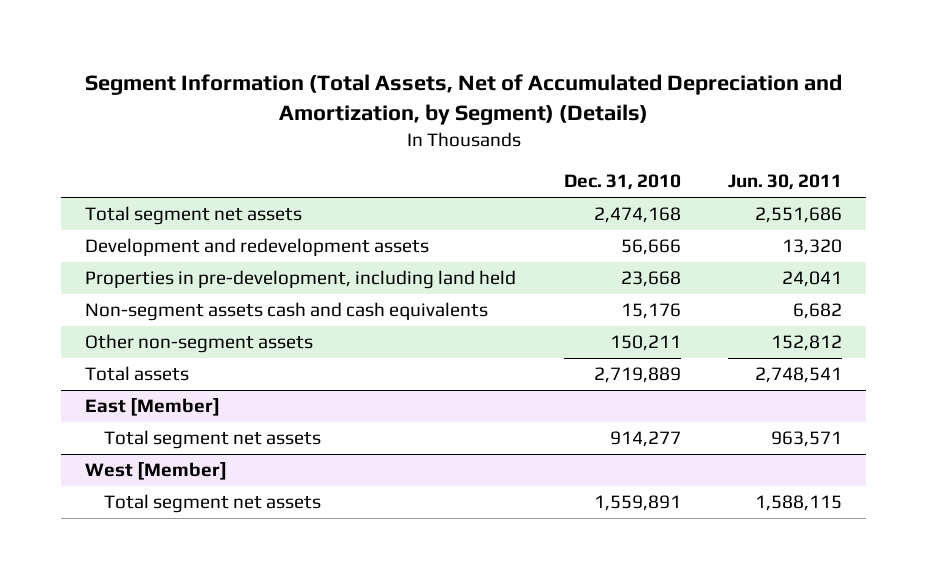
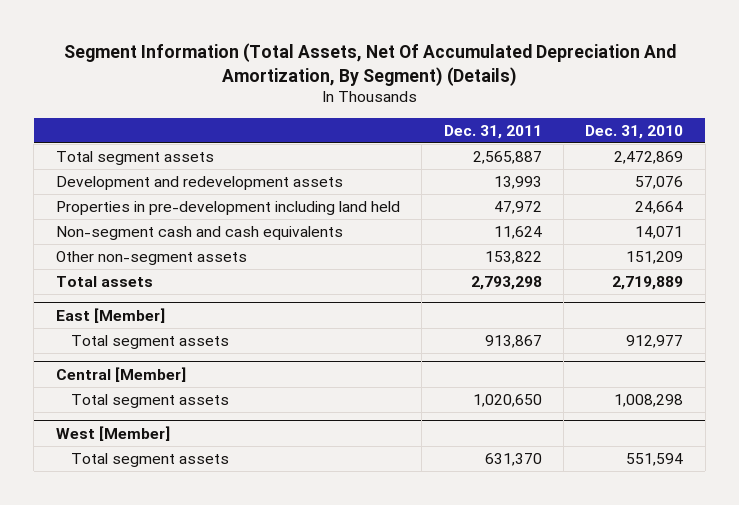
- Segment Information (Total Assets, Net of Accumulated Depreciation and Amortization, by Segment) (Details)
+ Segment Information (Total Assets, Net Of Accumulated Depreciation And Amortization, By Segment) (Details)
- | Dec. 31, 2010 | Jun. 30, 2011
+ | Dec. 31, 2011 | Dec. 31, 2010
- Total segment net assets | 2,474,168 | 2,551,686
- Development and redevelopment assets | 56,666 | 13,320
- Properties in pre-development, including land held | 23,668 | 24,041
- Non-segment assets cash and cash equivalents | 15,176 | 6,682
- Other non-segment assets | 150,211 | 152,812
+ Total segment assets | 2,565,887 | 2,472,869
+ Development and redevelopment assets | 13,993 | 57,076
+ Properties in pre-development including land held | 47,972 | 24,664
+ Non-segment cash and cash equivalents | 11,624 | 14,071
+ Other non-segment assets | 153,822 | 151,209
@ East [Member]
- Total segment net assets | 914,277 | 963,571
+ Total segment assets | 913,867 | 912,977
+ Central [Member]
+ Total segment assets | 1,020,650 | 1,008,298
@ West [Member]
- Total segment net assets | 1,559,891 | 1,588,115
+ Total segment assets | 631,370 | 551,594

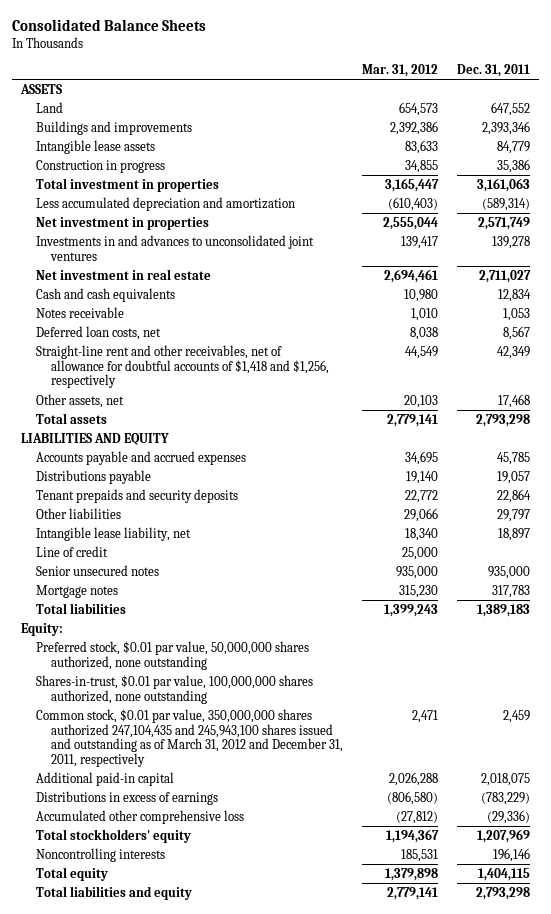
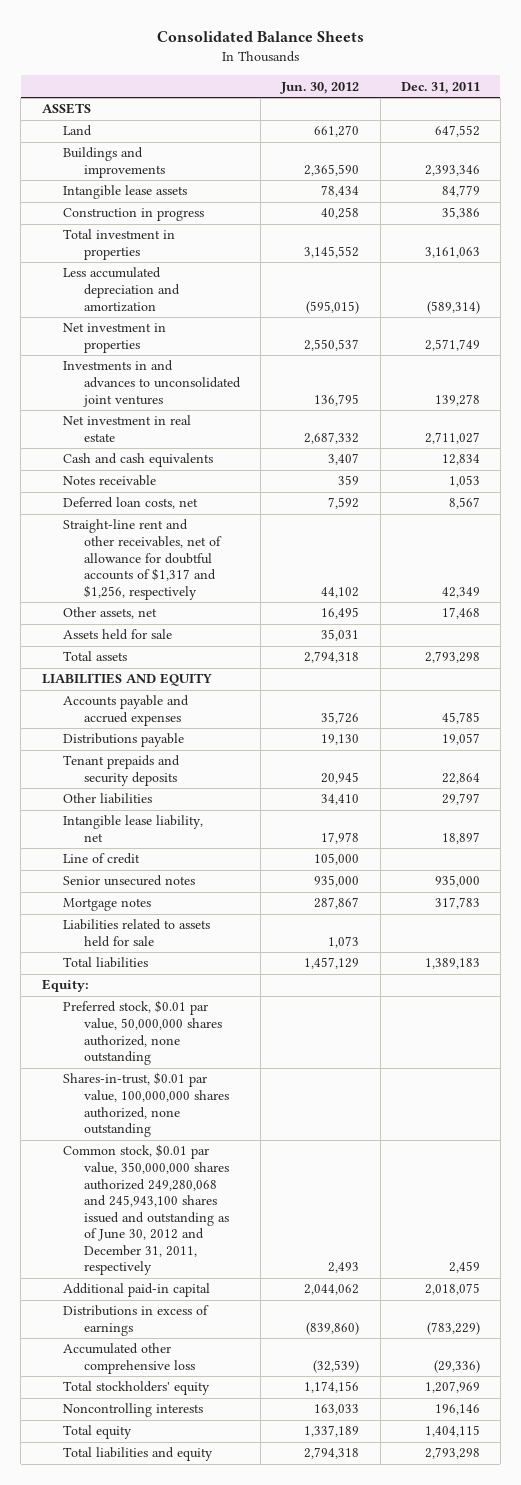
- | Mar. 31, 2012 | Dec. 31, 2011
+ | Jun. 30, 2012 | Dec. 31, 2011
- Straight-line rent and other receivables, net of allowance for doubtful accounts of $1,418 and $1,256, respectively | 44,549 | 42,349
+ Straight-line rent and other receivables, net of allowance for doubtful accounts of $1,317 and $1,256, respectively | 44,102 | 42,349
+ Assets held for sale | 35,031 |
+ Liabilities related to assets held for sale | 1,073 |
- Common stock, $0.01 par value, 350,000,000 shares authorized 247,104,435 and 245,943,100 shares issued and outstanding as of March 31, 2012 and December 31, 2011, respectively | 2,471 | 2,459
+ Common stock, $0.01 par value, 350,000,000 shares authorized 249,280,068 and 245,943,100 shares issued and outstanding as of June 30, 2012 and December 31, 2011, respectively | 2,493 | 2,459

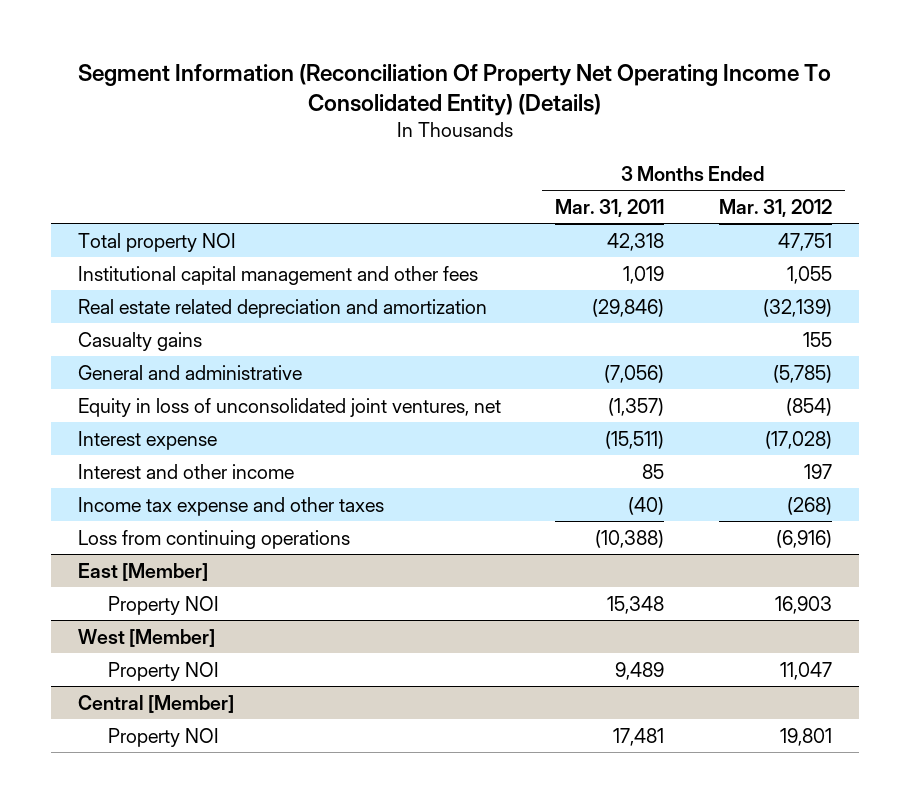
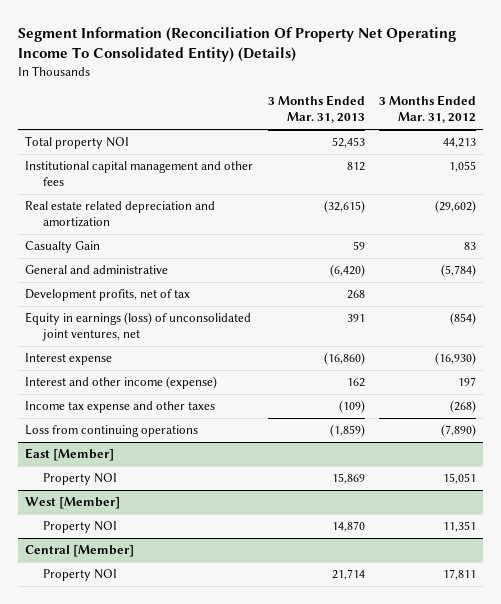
- | 3 Months Ended Mar. 31, 2011 | 3 Months Ended Mar. 31, 2012
+ | 3 Months Ended Mar. 31, 2013 | 3 Months Ended Mar. 31, 2012
- Total property NOI | 42,318 | 47,751
+ Total property NOI | 52,453 | 44,213
- Real estate related depreciation and amortization | (29,846) | (32,139)
- Casualty gains | | 155
- General and administrative | (7,056) | (5,785)
- Equity in loss of unconsolidated joint ventures, net | (1,357) | (854)
- Interest expense | (15,511) | (17,028)
- Interest and other income | 85 | 197
+ Real estate related depreciation and amortization | (32,615) | (29,602)
+ Casualty Gain | 59 | 83
+ General and administrative | (6,420) | (5,784)
+ Development profits, net of tax | 268 |
+ Equity in earnings (loss) of unconsolidated joint ventures, net | 391 | (854)
+ Interest expense | (16,860) | (16,930)
+ Interest and other income (expense) | 162 | 197
- Loss from continuing operations | (10,388) | (6,916)
+ Loss from continuing operations | (1,859) | (7,890)
@ East [Member]
- Property NOI | 15,348 | 16,903
+ Property NOI | 15,869 | 15,051
@ West [Member]
- Property NOI | 9,489 | 11,047
+ Property NOI | 14,870 | 11,351
@ Central [Member]
- Property NOI | 17,481 | 19,801
+ Property NOI | 21,714 | 17,811

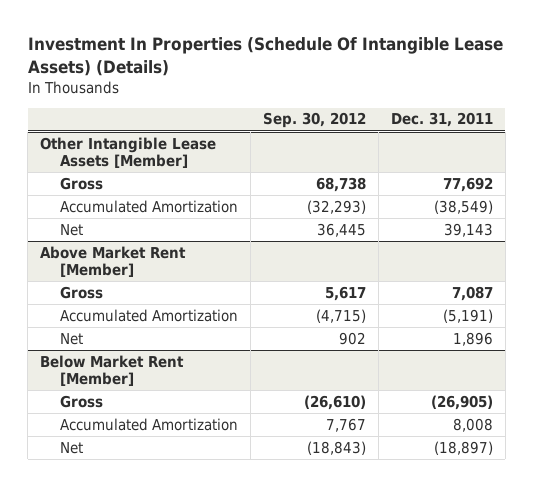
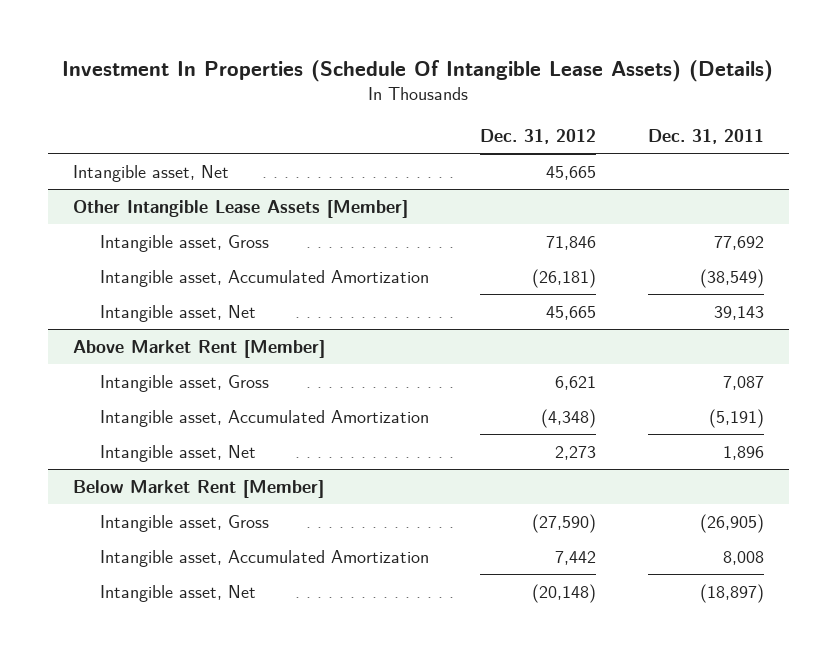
- | Sep. 30, 2012 | Dec. 31, 2011
+ | Dec. 31, 2012 | Dec. 31, 2011
+ Intangible asset, Net | 45,665 |
@ Other Intangible Lease Assets [Member]
- Gross | 68,738 | 77,692
- Accumulated Amortization | (32,293) | (38,549)
- Net | 36,445 | 39,143
+ Intangible asset, Gross | 71,846 | 77,692
+ Intangible asset, Accumulated Amortization | (26,181) | (38,549)
+ Intangible asset, Net | 45,665 | 39,143
@ Above Market Rent [Member]
- Gross | 5,617 | 7,087
- Accumulated Amortization | (4,715) | (5,191)
- Net | 902 | 1,896
+ Intangible asset, Gross | 6,621 | 7,087
+ Intangible asset, Accumulated Amortization | (4,348) | (5,191)
+ Intangible asset, Net | 2,273 | 1,896
@ Below Market Rent [Member]
- Gross | (26,610) | (26,905)
- Accumulated Amortization | 7,767 | 8,008
- Net | (18,843) | (18,897)
+ Intangible asset, Gross | (27,590) | (26,905)
+ Intangible asset, Accumulated Amortization | 7,442 | 8,008
+ Intangible asset, Net | (20,148) | (18,897)

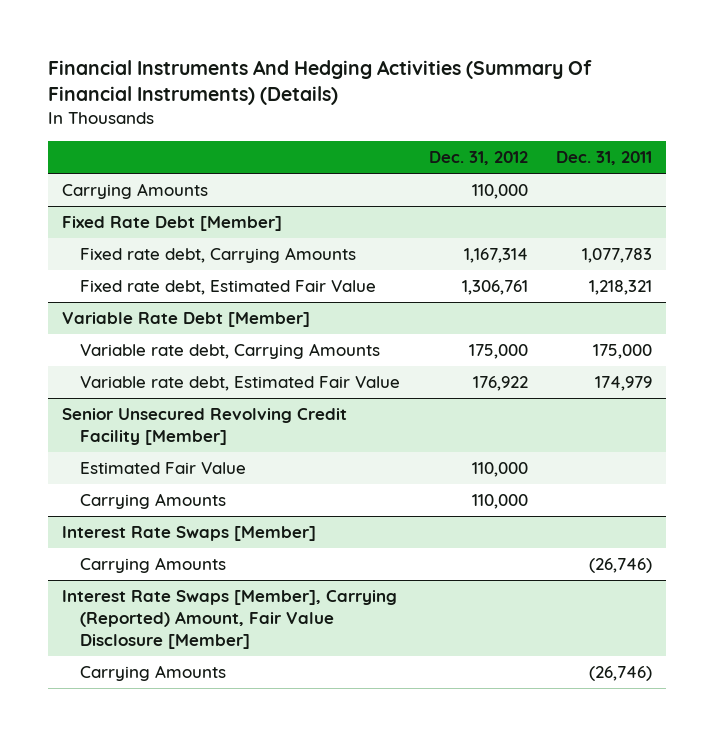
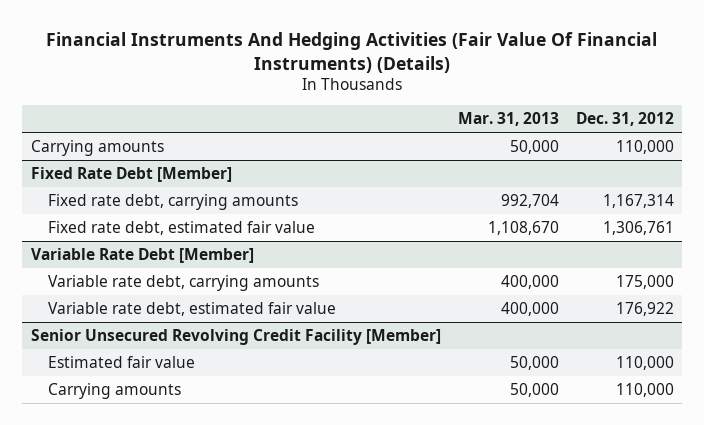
- Financial Instruments And Hedging Activities (Summary Of Financial Instruments) (Details)
+ Financial Instruments And Hedging Activities (Fair Value Of Financial Instruments) (Details)
- | Dec. 31, 2012 | Dec. 31, 2011
+ | Mar. 31, 2013 | Dec. 31, 2012
- Carrying Amounts | 110,000 |
+ Carrying amounts | 50,000 | 110,000
@ Fixed Rate Debt [Member]
- Fixed rate debt, Carrying Amounts | 1,167,314 | 1,077,783
- Fixed rate debt, Estimated Fair Value | 1,306,761 | 1,218,321
+ Fixed rate debt, carrying amounts | 992,704 | 1,167,314
+ Fixed rate debt, estimated fair value | 1,108,670 | 1,306,761
@ Variable Rate Debt [Member]
- Variable rate debt, Carrying Amounts | 175,000 | 175,000
- Variable rate debt, Estimated Fair Value | 176,922 | 174,979
+ Variable rate debt, carrying amounts | 400,000 | 175,000
+ Variable rate debt, estimated fair value | 400,000 | 176,922
@ Senior Unsecured Revolving Credit Facility [Member]
- Estimated Fair Value | 110,000 |
- Carrying Amounts | 110,000 |
- Interest Rate Swaps [Member]
- Carrying Amounts | | (26,746)
- Interest Rate Swaps [Member], Carrying (Reported) Amount, Fair Value Disclosure [Member]
- Carrying Amounts | | (26,746)
@ Senior Unsecured Revolving Credit Facility [Member]
+ Estimated fair value | 50,000 | 110,000
+ Carrying amounts | 50,000 | 110,000

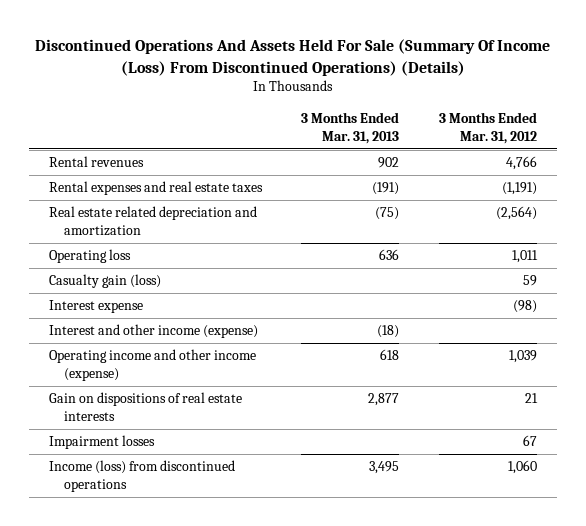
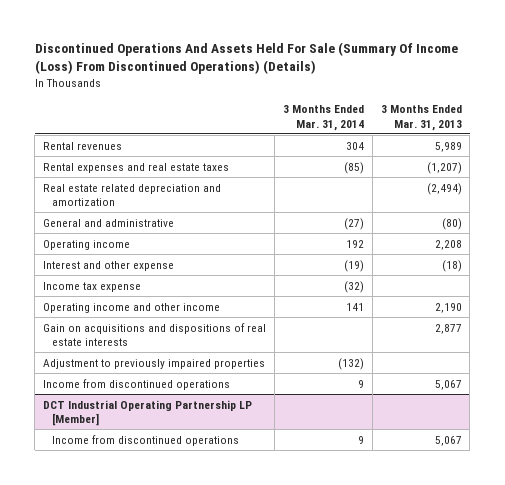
- | 3 Months Ended Mar. 31, 2013 | 3 Months Ended Mar. 31, 2012
+ | 3 Months Ended Mar. 31, 2014 | 3 Months Ended Mar. 31, 2013
- Rental revenues | 902 | 4,766
- Rental expenses and real estate taxes | (191) | (1,191)
- Real estate related depreciation and amortization | (75) | (2,564)
- Operating loss | 636 | 1,011
- Casualty gain (loss) | | 59
- Interest expense | | (98)
- Interest and other income (expense) | (18) |
- Operating income and other income (expense) | 618 | 1,039
- Gain on dispositions of real estate interests | 2,877 | 21
- Impairment losses | | 67
- Income (loss) from discontinued operations | 3,495 | 1,060
+ Rental revenues | 304 | 5,989
+ Rental expenses and real estate taxes | (85) | (1,207)
+ Real estate related depreciation and amortization | | (2,494)
+ General and administrative | (27) | (80)
+ Operating income | 192 | 2,208
+ Interest and other expense | (19) | (18)
+ Income tax expense | (32) |
+ Operating income and other income | 141 | 2,190
+ Gain on acquisitions and dispositions of real estate interests | | 2,877
+ Adjustment to previously impaired properties | (132) |
+ Income from discontinued operations | 9 | 5,067
+ DCT Industrial Operating Partnership LP [Member]
+ Income from discontinued operations | 9 | 5,067

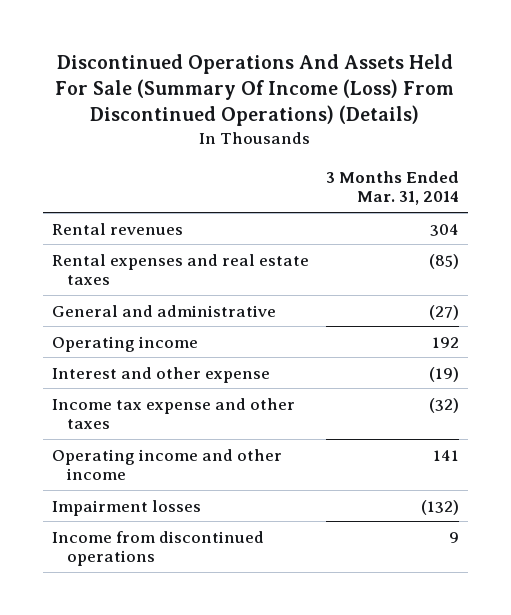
- | 3 Months Ended Mar. 31, 2014 | 3 Months Ended Mar. 31, 2013
+ | 3 Months Ended Mar. 31, 2014
- Real estate related depreciation and amortization | | (2,494)
- Income tax expense | (32) |
+ Income tax expense and other taxes | (32)
- Gain on acquisitions and dispositions of real estate interests | | 2,877
- Adjustment to previously impaired properties | (132) |
- Income from discontinued operations | 9 | 5,067
- DCT Industrial Operating Partnership LP [Member]
+ Impairment losses | (132)

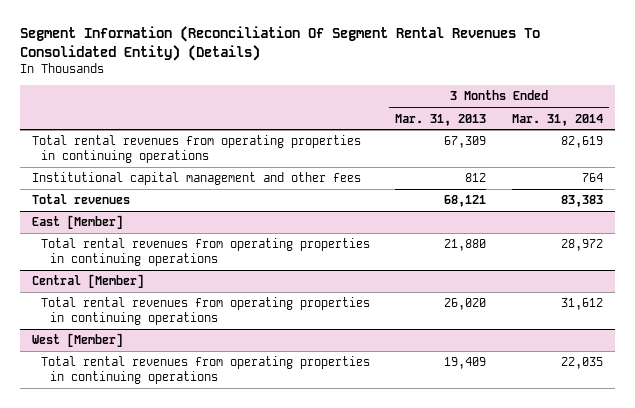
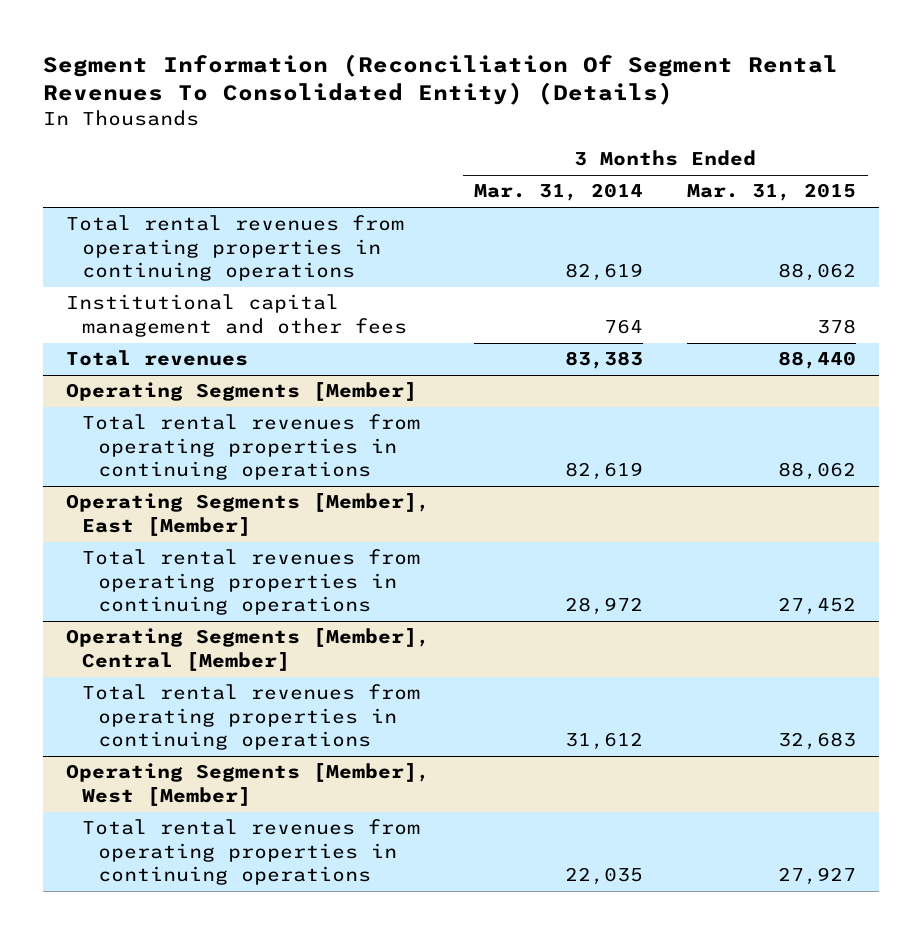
- | 3 Months Ended Mar. 31, 2013 | 3 Months Ended Mar. 31, 2014
+ | 3 Months Ended Mar. 31, 2014 | 3 Months Ended Mar. 31, 2015
- East [Member]
+ Operating Segments [Member]
+ Total rental revenues from operating properties in continuing operations | 82,619 | 88,062
+ Operating Segments [Member], East [Member]
- Central [Member]
+ Operating Segments [Member], Central [Member]
- West [Member]
+ Operating Segments [Member], West [Member]

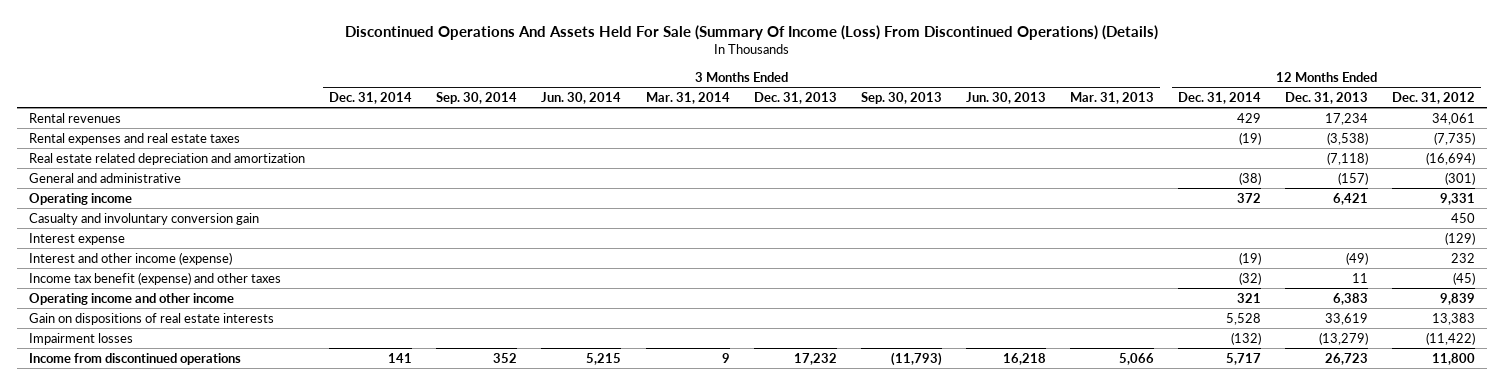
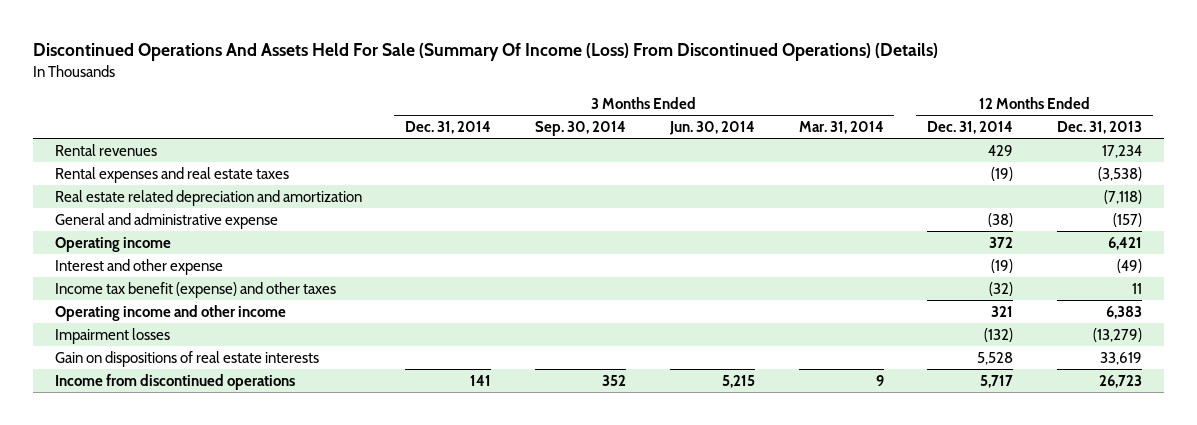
- | 3 Months Ended Dec. 31, 2014 | 3 Months Ended Sep. 30, 2014 | 3 Months Ended Jun. 30, 2014 | 3 Months Ended Mar. 31, 2014 | 3 Months Ended Dec. 31, 2013 | 3 Months Ended Sep. 30, 2013 | 3 Months Ended Jun. 30, 2013 | 3 Months Ended Mar. 31, 2013 | 12 Months Ended Dec. 31, 2014 | 12 Months Ended Dec. 31, 2013 | 12 Months Ended Dec. 31, 2012
+ | 3 Months Ended Dec. 31, 2014 | 3 Months Ended Sep. 30, 2014 | 3 Months Ended Jun. 30, 2014 | 3 Months Ended Mar. 31, 2014 | 12 Months Ended Dec. 31, 2014 | 12 Months Ended Dec. 31, 2013
- General and administrative | | | | | | | | | (38) | (157) | (301)
+ General and administrative expense | | | | | (38) | (157)
- Casualty and involuntary conversion gain | | | | | | | | | | | 450
- Interest expense | | | | | | | | | | | (129)
- Interest and other income (expense) | | | | | | | | | (19) | (49) | 232
+ Interest and other expense | | | | | (19) | (49)
moved down: Gain on dispositions of real estate interests | | | | | 5,528 | 33,619

